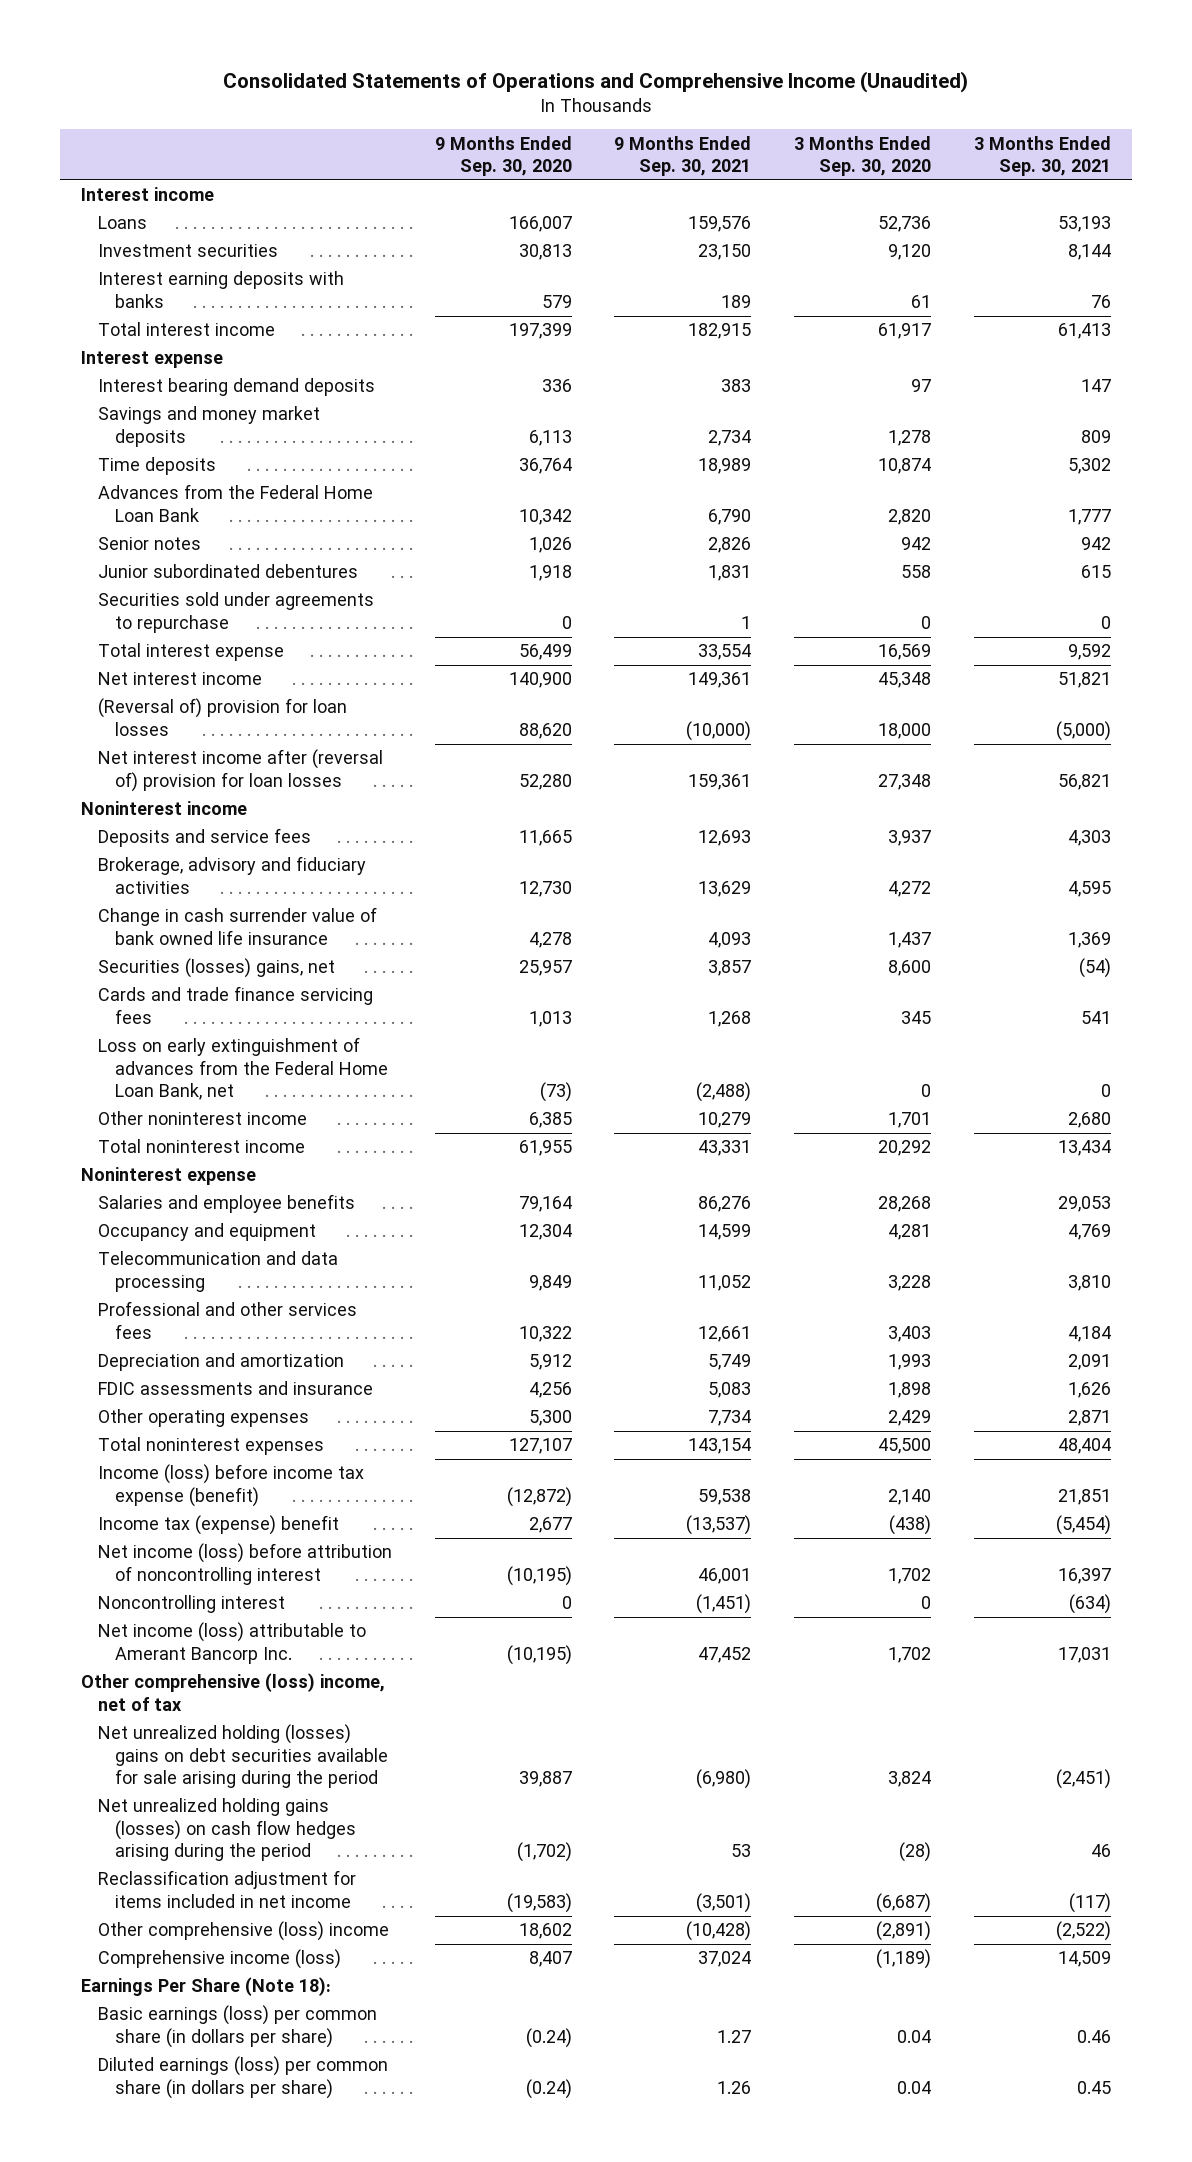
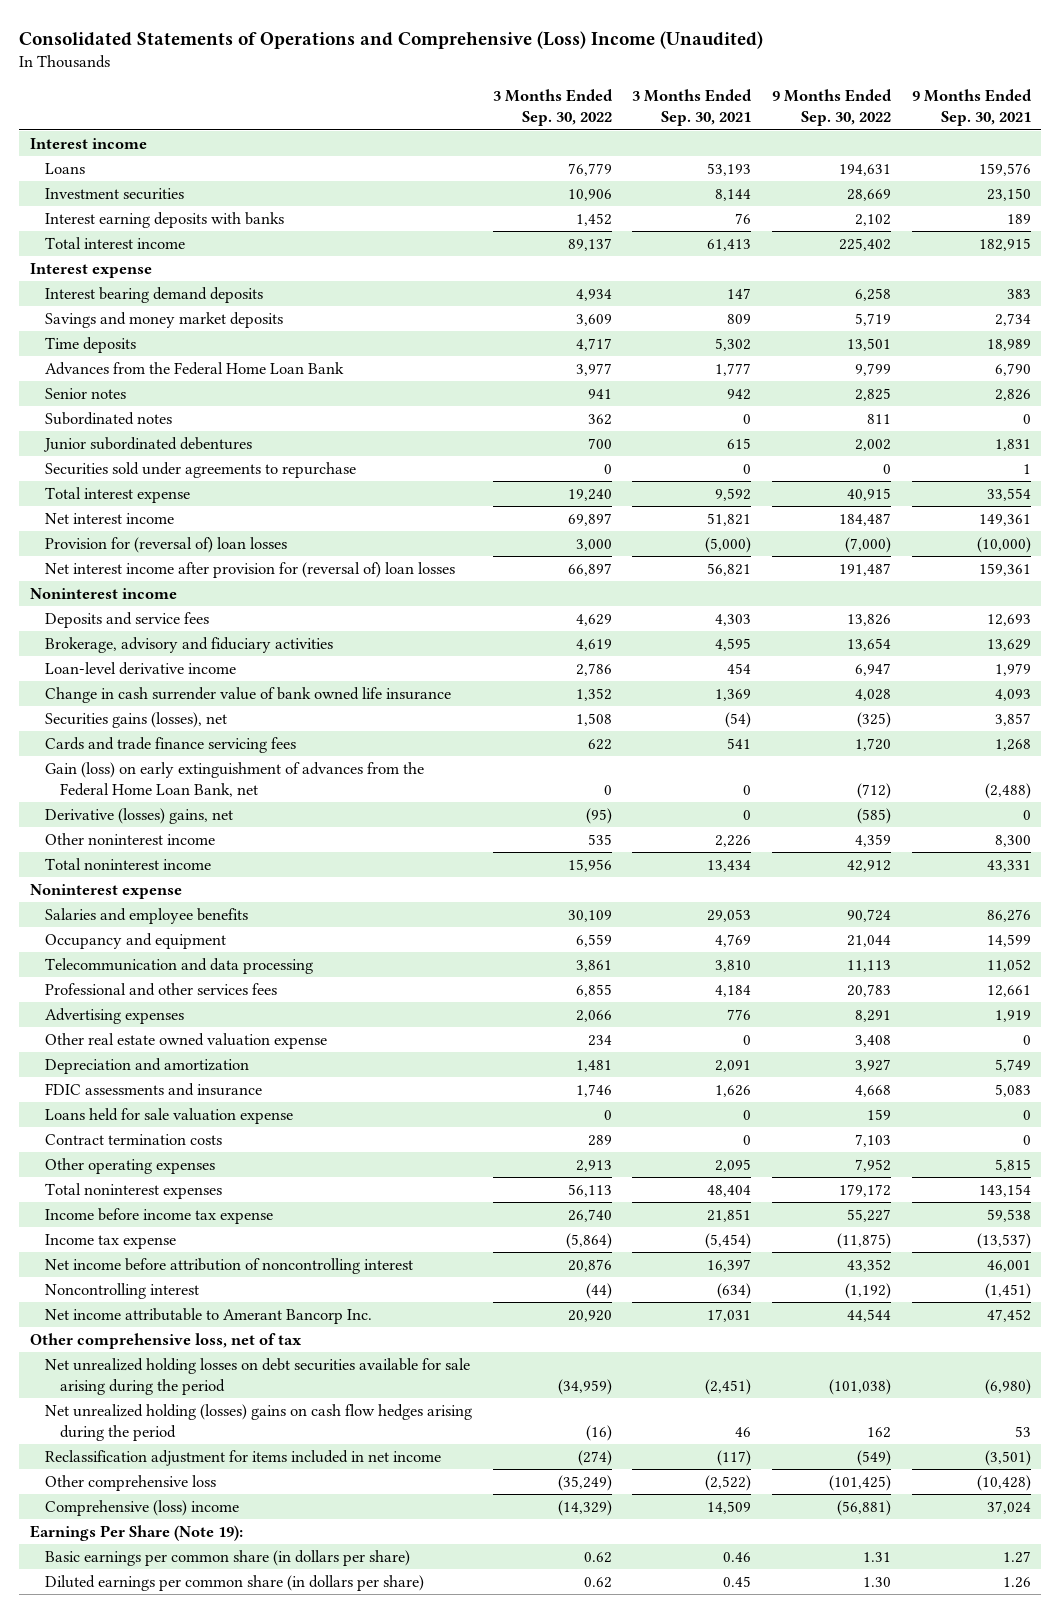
- Consolidated Statements of Operations and Comprehensive Income (Unaudited)
+ Consolidated Statements of Operations and Comprehensive (Loss) Income (Unaudited)
- | 9 Months Ended Sep. 30, 2020 | 9 Months Ended Sep. 30, 2021 | 3 Months Ended Sep. 30, 2020 | 3 Months Ended Sep. 30, 2021
+ | 3 Months Ended Sep. 30, 2022 | 3 Months Ended Sep. 30, 2021 | 9 Months Ended Sep. 30, 2022 | 9 Months Ended Sep. 30, 2021
+ Subordinated notes | 362 | 0 | 811 | 0
- (Reversal of) provision for loan losses | 88,620 | (10,000) | 18,000 | (5,000)
- Net interest income after (reversal of) provision for loan losses | 52,280 | 159,361 | 27,348 | 56,821
+ Provision for (reversal of) loan losses | 3,000 | (5,000) | (7,000) | (10,000)
+ Net interest income after provision for (reversal of) loan losses | 66,897 | 56,821 | 191,487 | 159,361
+ Loan-level derivative income | 2,786 | 454 | 6,947 | 1,979
- Securities (losses) gains, net | 25,957 | 3,857 | 8,600 | (54)
+ Securities gains (losses), net | 1,508 | (54) | (325) | 3,857
- Loss on early extinguishment of advances from the Federal Home Loan Bank, net | (73) | (2,488) | 0 | 0
- Other noninterest income | 6,385 | 10,279 | 1,701 | 2,680
+ Gain (loss) on early extinguishment of advances from the Federal Home Loan Bank, net | 0 | 0 | (712) | (2,488)
+ Derivative (losses) gains, net | (95) | 0 | (585) | 0
+ Other noninterest income | 535 | 2,226 | 4,359 | 8,300
+ Advertising expenses | 2,066 | 776 | 8,291 | 1,919
+ Other real estate owned valuation expense | 234 | 0 | 3,408 | 0
- Other operating expenses | 5,300 | 7,734 | 2,429 | 2,871
+ Loans held for sale valuation expense | 0 | 0 | 159 | 0
+ Contract termination costs | 289 | 0 | 7,103 | 0
+ Other operating expenses | 2,913 | 2,095 | 7,952 | 5,815
- Income (loss) before income tax expense (benefit) | (12,872) | 59,538 | 2,140 | 21,851
- Income tax (expense) benefit | 2,677 | (13,537) | (438) | (5,454)
- Net income (loss) before attribution of noncontrolling interest | (10,195) | 46,001 | 1,702 | 16,397
+ Income before income tax expense | 26,740 | 21,851 | 55,227 | 59,538
+ Income tax expense | (5,864) | (5,454) | (11,875) | (13,537)
+ Net income before attribution of noncontrolling interest | 20,876 | 16,397 | 43,352 | 46,001
- Net income (loss) attributable to Amerant Bancorp Inc. | (10,195) | 47,452 | 1,702 | 17,031
- Other comprehensive (loss) income, net of tax
- Net unrealized holding (losses) gains on debt securities available for sale arising during the period | 39,887 | (6,980) | 3,824 | (2,451)
- Net unrealized holding gains (losses) on cash flow hedges arising during the period | (1,702) | 53 | (28) | 46
+ Net income attributable to Amerant Bancorp Inc. | 20,920 | 17,031 | 44,544 | 47,452
+ Other comprehensive loss, net of tax
+ Net unrealized holding losses on debt securities available for sale arising during the period | (34,959) | (2,451) | (101,038) | (6,980)
+ Net unrealized holding (losses) gains on cash flow hedges arising during the period | (16) | 46 | 162 | 53
- Other comprehensive (loss) income | 18,602 | (10,428) | (2,891) | (2,522)
- Comprehensive income (loss) | 8,407 | 37,024 | (1,189) | 14,509
- Earnings Per Share (Note 18):
- Basic earnings (loss) per common share (in dollars per share) | (0.24) | 1.27 | 0.04 | 0.46
- Diluted earnings (loss) per common share (in dollars per share) | (0.24) | 1.26 | 0.04 | 0.45
+ Other comprehensive loss | (35,249) | (2,522) | (101,425) | (10,428)
+ Comprehensive (loss) income | (14,329) | 14,509 | (56,881) | 37,024
+ Earnings Per Share (Note 19):
+ Basic earnings per common share (in dollars per share) | 0.62 | 0.46 | 1.31 | 1.27
+ Diluted earnings per common share (in dollars per share) | 0.62 | 0.45 | 1.30 | 1.26

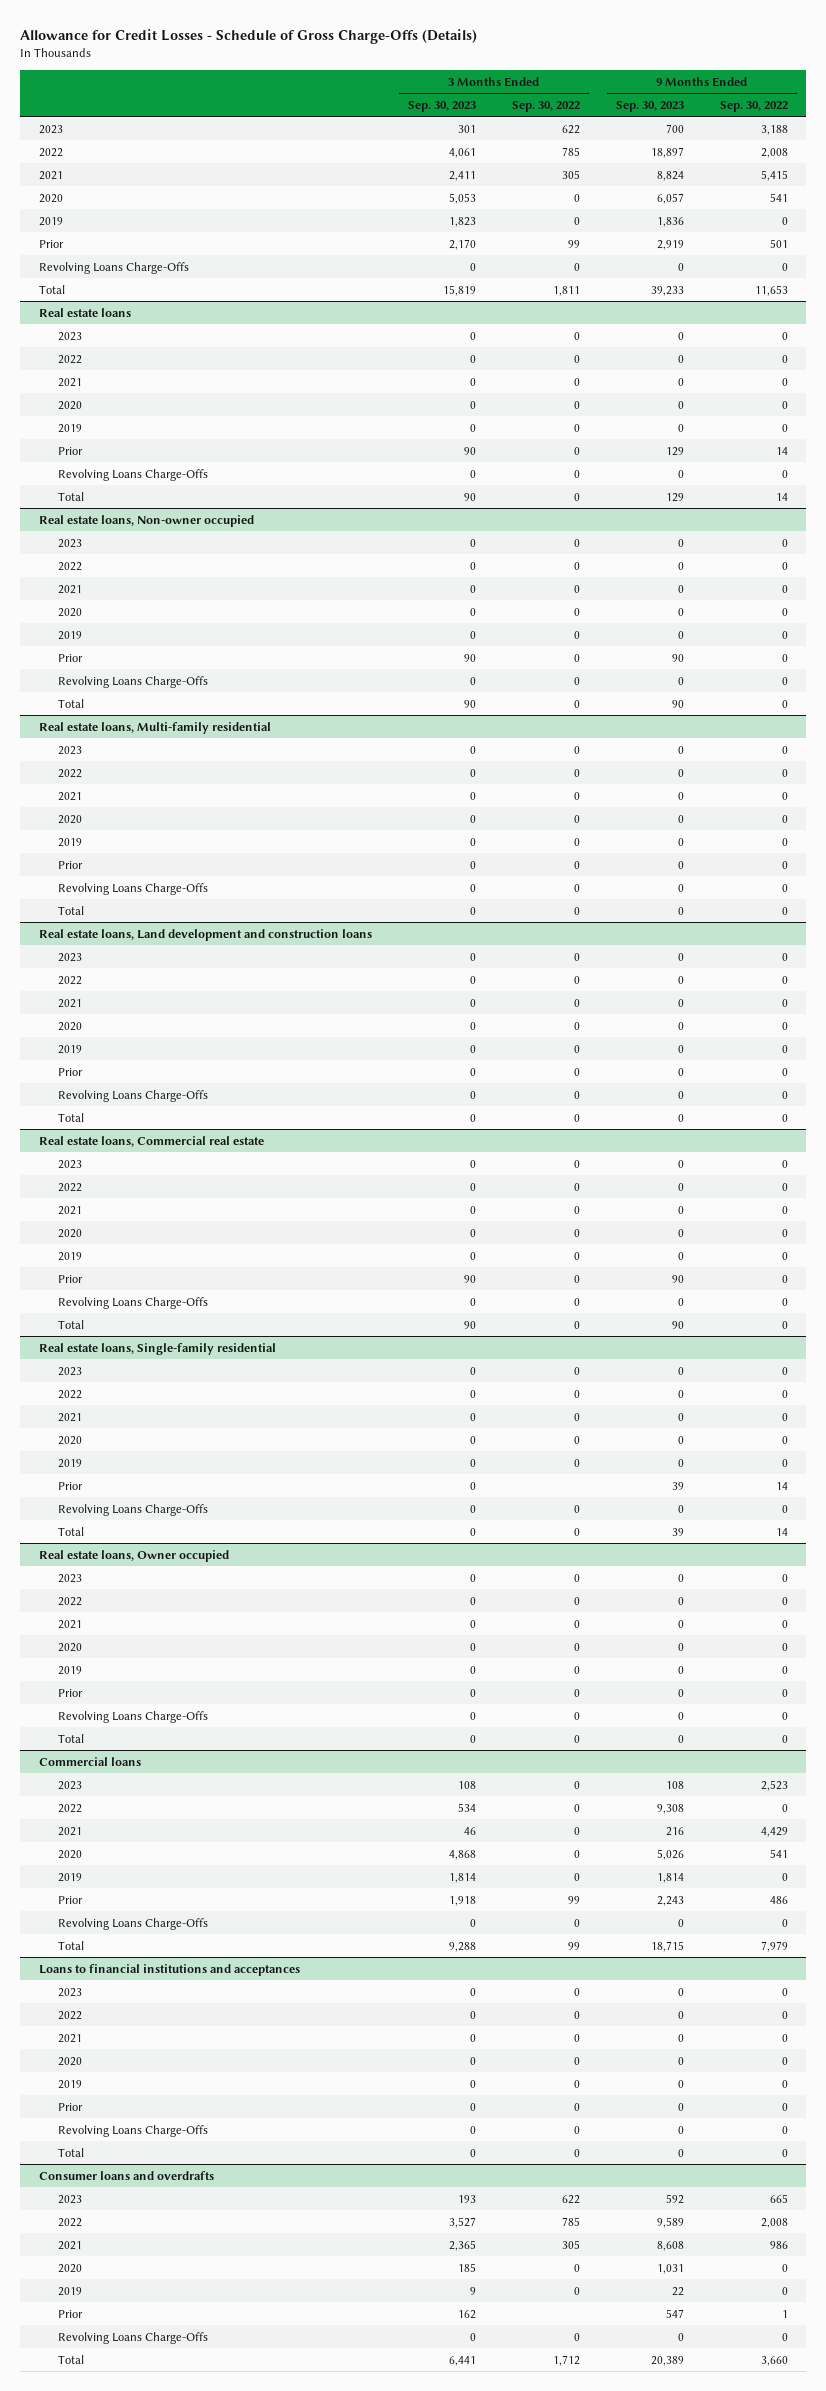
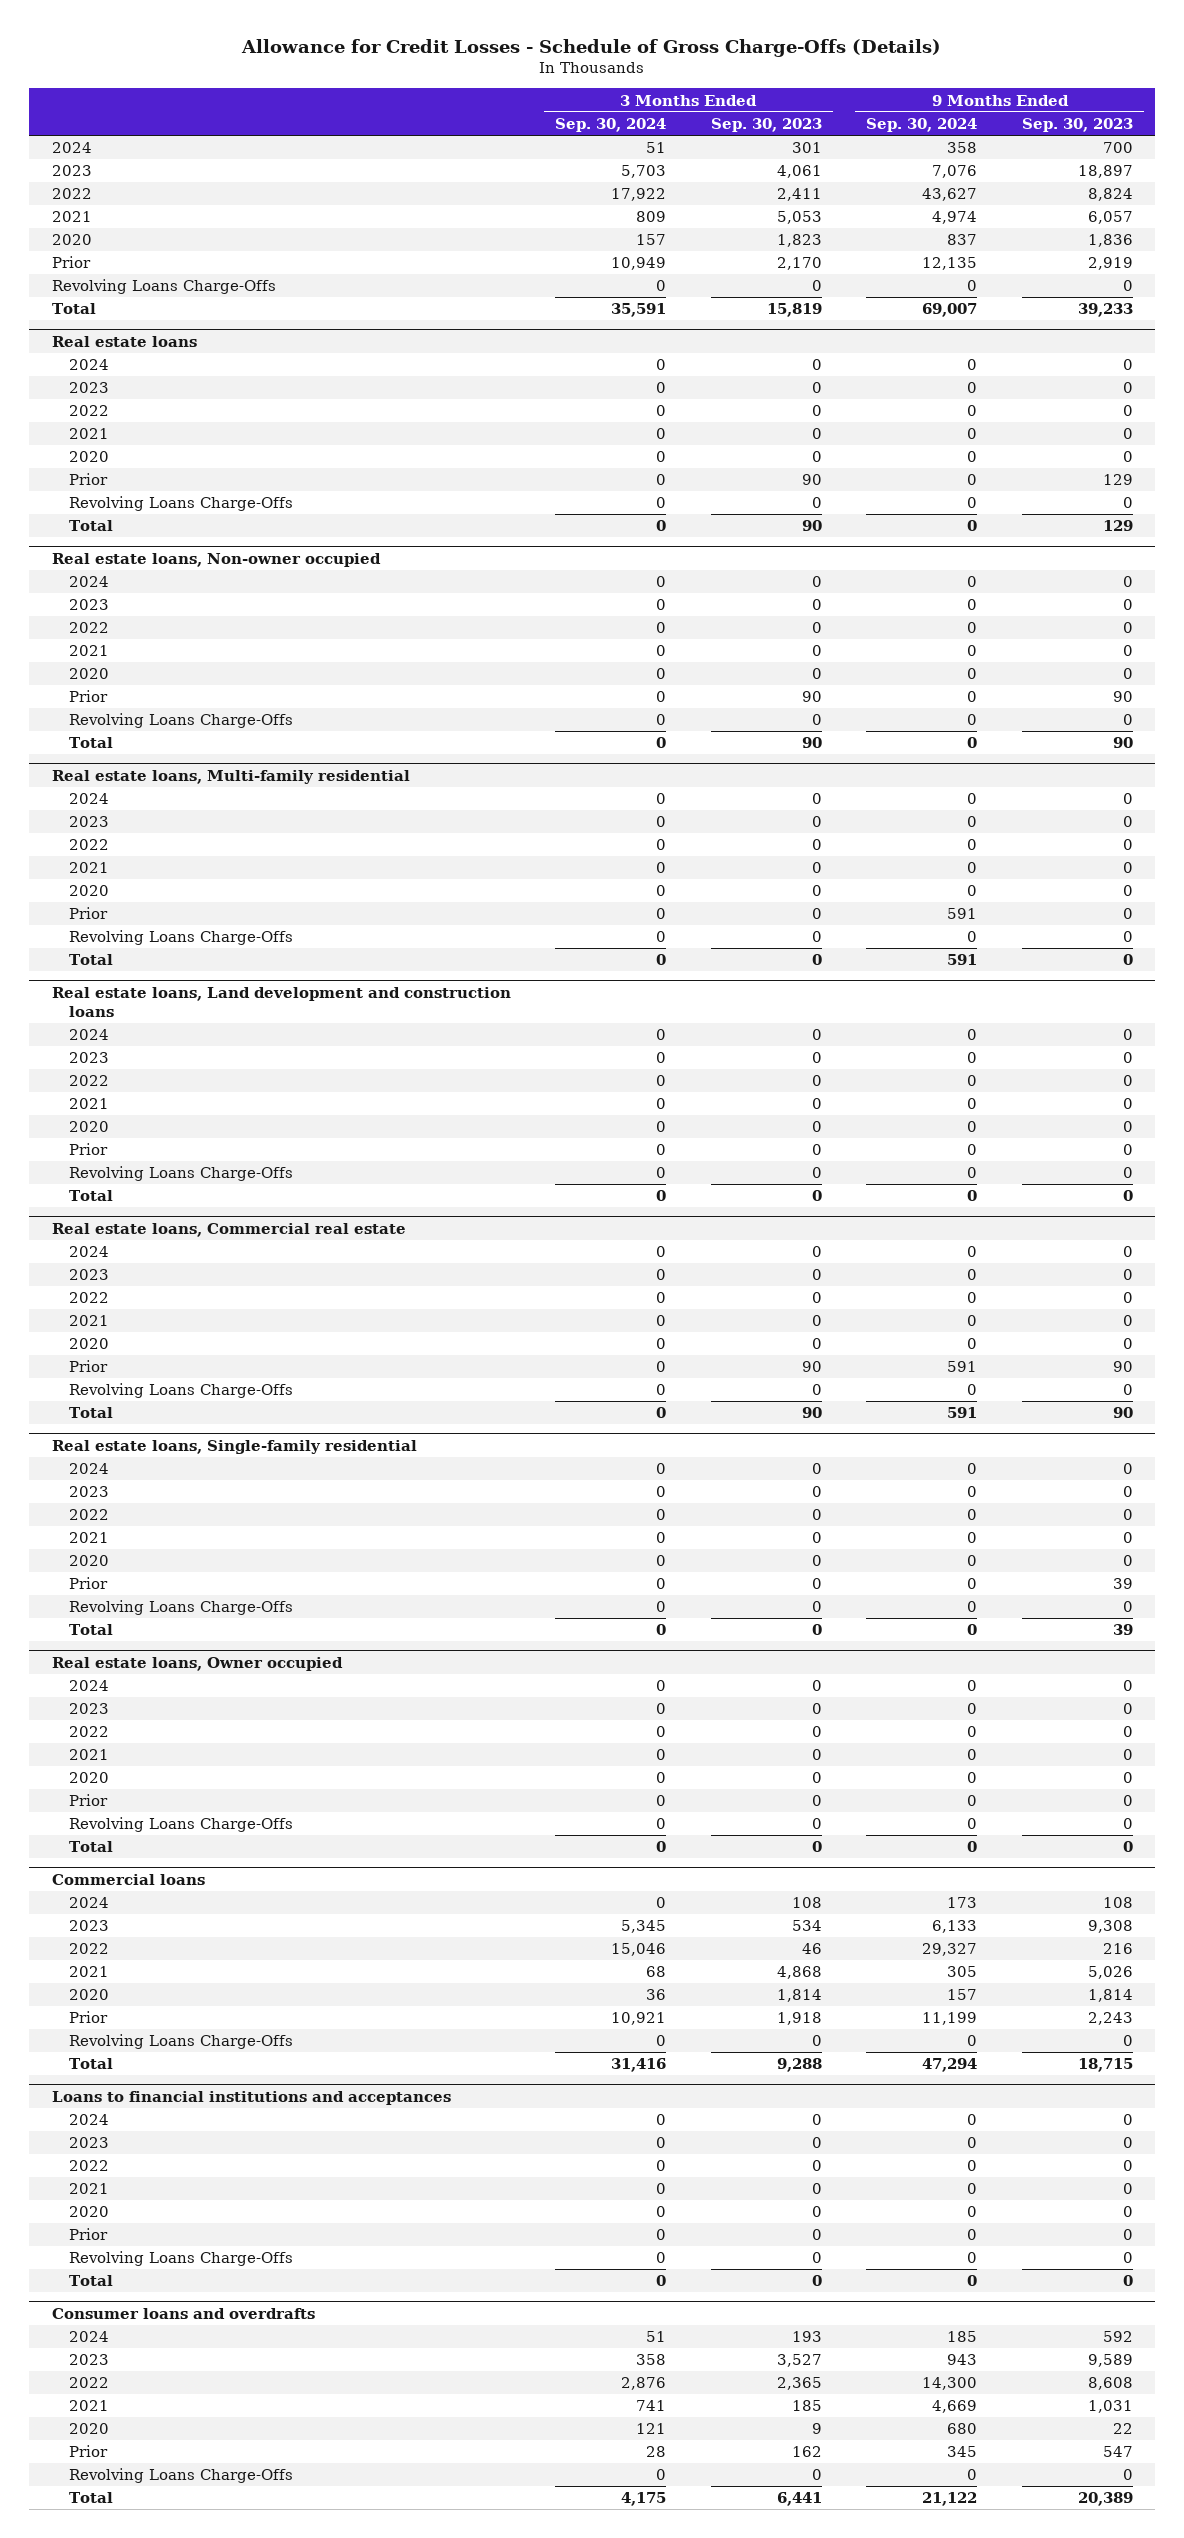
- | 3 Months Ended Sep. 30, 2023 | 3 Months Ended Sep. 30, 2022 | 9 Months Ended Sep. 30, 2023 | 9 Months Ended Sep. 30, 2022
+ | 3 Months Ended Sep. 30, 2024 | 3 Months Ended Sep. 30, 2023 | 9 Months Ended Sep. 30, 2024 | 9 Months Ended Sep. 30, 2023
- 2023 | 301 | 622 | 700 | 3,188
- 2022 | 4,061 | 785 | 18,897 | 2,008
- 2021 | 2,411 | 305 | 8,824 | 5,415
- 2020 | 5,053 | 0 | 6,057 | 541
- 2019 | 1,823 | 0 | 1,836 | 0
+ 2024 | 51 | 301 | 358 | 700
+ 2023 | 5,703 | 4,061 | 7,076 | 18,897
+ 2022 | 17,922 | 2,411 | 43,627 | 8,824
+ 2021 | 809 | 5,053 | 4,974 | 6,057
+ 2020 | 157 | 1,823 | 837 | 1,836
@ Real estate loans
+ 2024 | 0 | 0 | 0 | 0
- 2019 | 0 | 0 | 0 | 0
@ Real estate loans, Non-owner occupied
+ 2024 | 0 | 0 | 0 | 0
- 2019 | 0 | 0 | 0 | 0
@ Real estate loans, Multi-family residential
+ 2024 | 0 | 0 | 0 | 0
- 2019 | 0 | 0 | 0 | 0
@ Real estate loans, Land development and construction loans
+ 2024 | 0 | 0 | 0 | 0
- 2019 | 0 | 0 | 0 | 0
@ Real estate loans, Commercial real estate
+ 2024 | 0 | 0 | 0 | 0
- 2019 | 0 | 0 | 0 | 0
@ Real estate loans, Single-family residential
+ 2024 | 0 | 0 | 0 | 0
- 2019 | 0 | 0 | 0 | 0
@ Real estate loans, Owner occupied
+ 2024 | 0 | 0 | 0 | 0
- 2019 | 0 | 0 | 0 | 0
@ Commercial loans
- 2023 | 108 | 0 | 108 | 2,523
- 2022 | 534 | 0 | 9,308 | 0
- 2021 | 46 | 0 | 216 | 4,429
- 2020 | 4,868 | 0 | 5,026 | 541
- 2019 | 1,814 | 0 | 1,814 | 0
+ 2024 | 0 | 108 | 173 | 108
+ 2023 | 5,345 | 534 | 6,133 | 9,308
+ 2022 | 15,046 | 46 | 29,327 | 216
+ 2021 | 68 | 4,868 | 305 | 5,026
+ 2020 | 36 | 1,814 | 157 | 1,814
@ Loans to financial institutions and acceptances
+ 2024 | 0 | 0 | 0 | 0
- 2019 | 0 | 0 | 0 | 0
@ Consumer loans and overdrafts
- 2023 | 193 | 622 | 592 | 665
- 2022 | 3,527 | 785 | 9,589 | 2,008
- 2021 | 2,365 | 305 | 8,608 | 986
- 2020 | 185 | 0 | 1,031 | 0
- 2019 | 9 | 0 | 22 | 0
+ 2024 | 51 | 193 | 185 | 592
+ 2023 | 358 | 3,527 | 943 | 9,589
+ 2022 | 2,876 | 2,365 | 14,300 | 8,608
+ 2021 | 741 | 185 | 4,669 | 1,031
+ 2020 | 121 | 9 | 680 | 22

